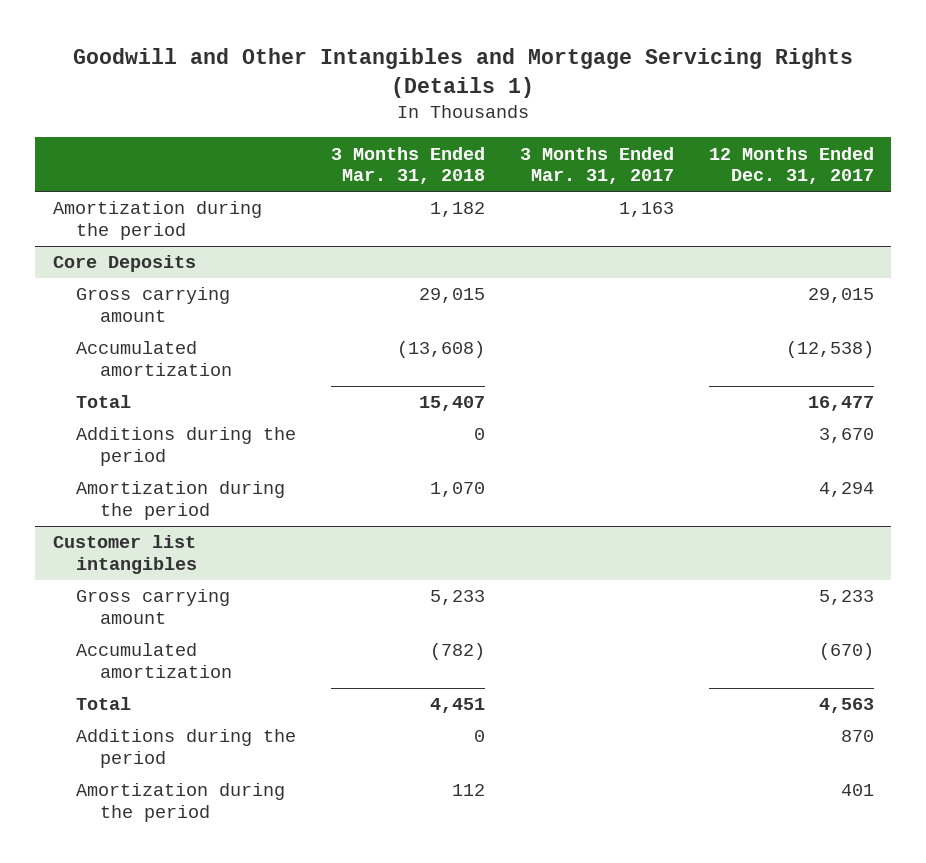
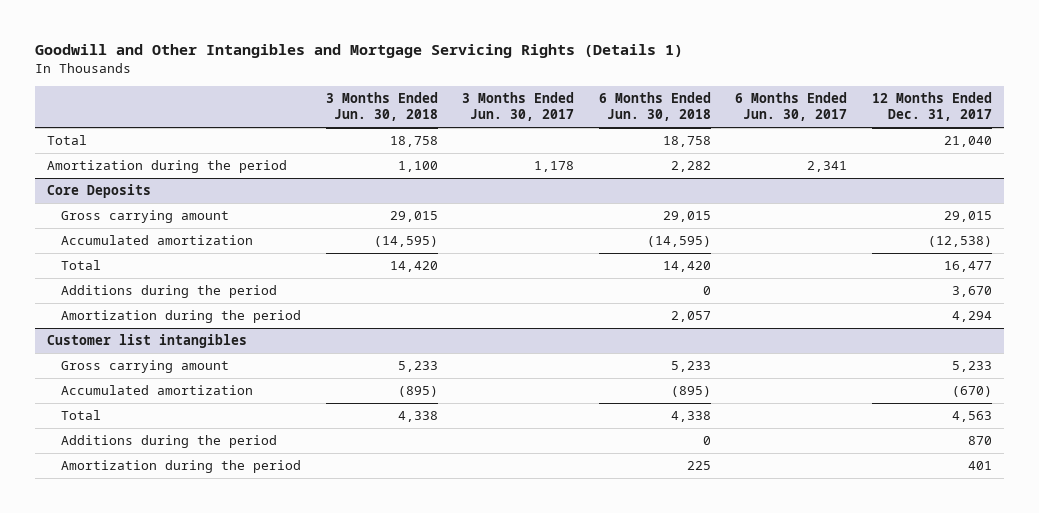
- | 3 Months Ended Mar. 31, 2018 | 3 Months Ended Mar. 31, 2017 | 12 Months Ended Dec. 31, 2017
+ | 3 Months Ended Jun. 30, 2018 | 3 Months Ended Jun. 30, 2017 | 6 Months Ended Jun. 30, 2018 | 6 Months Ended Jun. 30, 2017 | 12 Months Ended Dec. 31, 2017
+ Total | 18,758 | | 18,758 | | 21,040

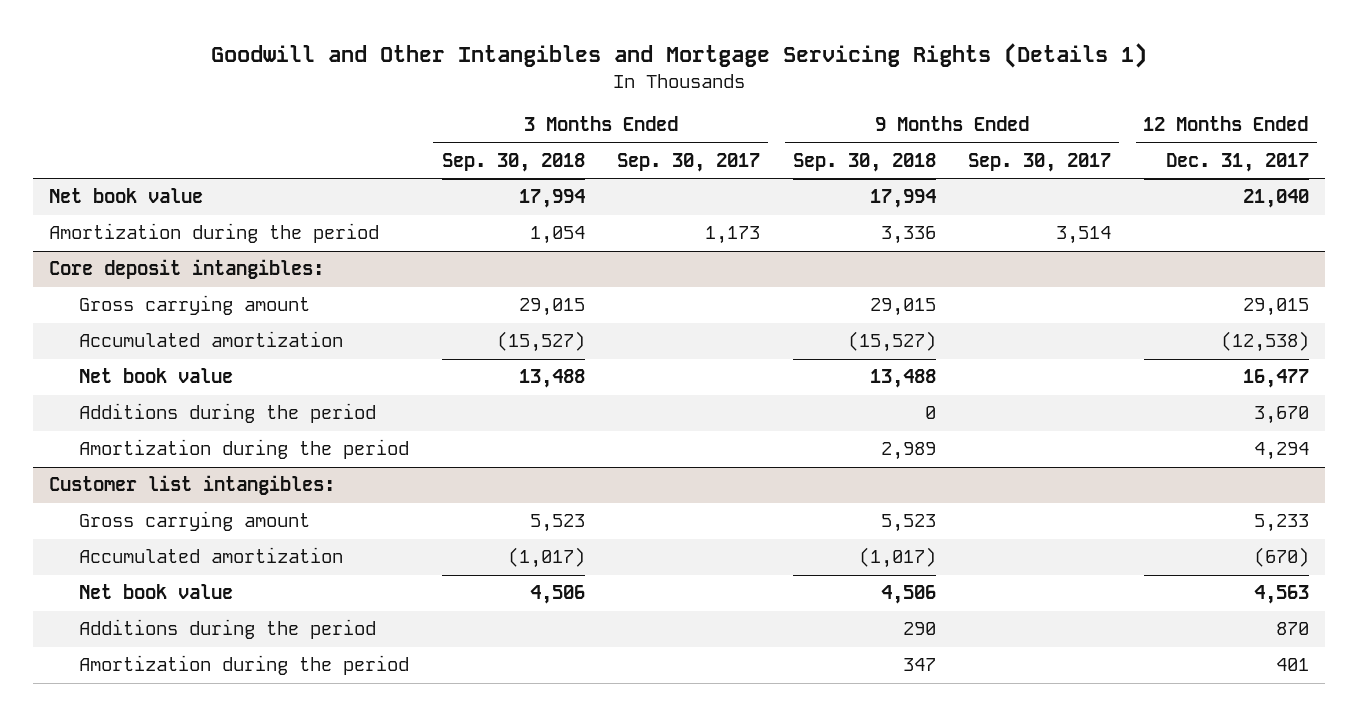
- | 3 Months Ended Jun. 30, 2018 | 3 Months Ended Jun. 30, 2017 | 6 Months Ended Jun. 30, 2018 | 6 Months Ended Jun. 30, 2017 | 12 Months Ended Dec. 31, 2017
+ | 3 Months Ended Sep. 30, 2018 | 3 Months Ended Sep. 30, 2017 | 9 Months Ended Sep. 30, 2018 | 9 Months Ended Sep. 30, 2017 | 12 Months Ended Dec. 31, 2017
- Total | 18,758 | | 18,758 | | 21,040
+ Net book value | 17,994 | | 17,994 | | 21,040
- Core Deposits
+ Core deposit intangibles:
- Total | 14,420 | | 14,420 | | 16,477
+ Net book value | 13,488 | | 13,488 | | 16,477
- Customer list intangibles
+ Customer list intangibles:
- Total | 4,338 | | 4,338 | | 4,563
+ Net book value | 4,506 | | 4,506 | | 4,563

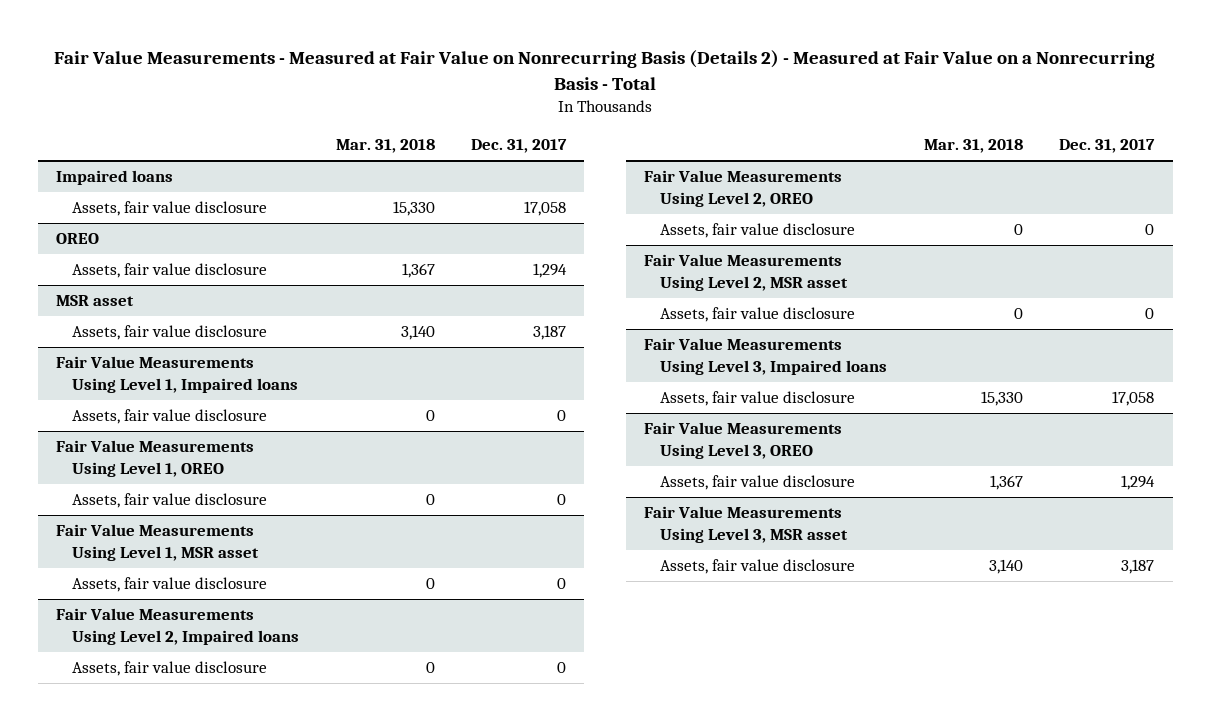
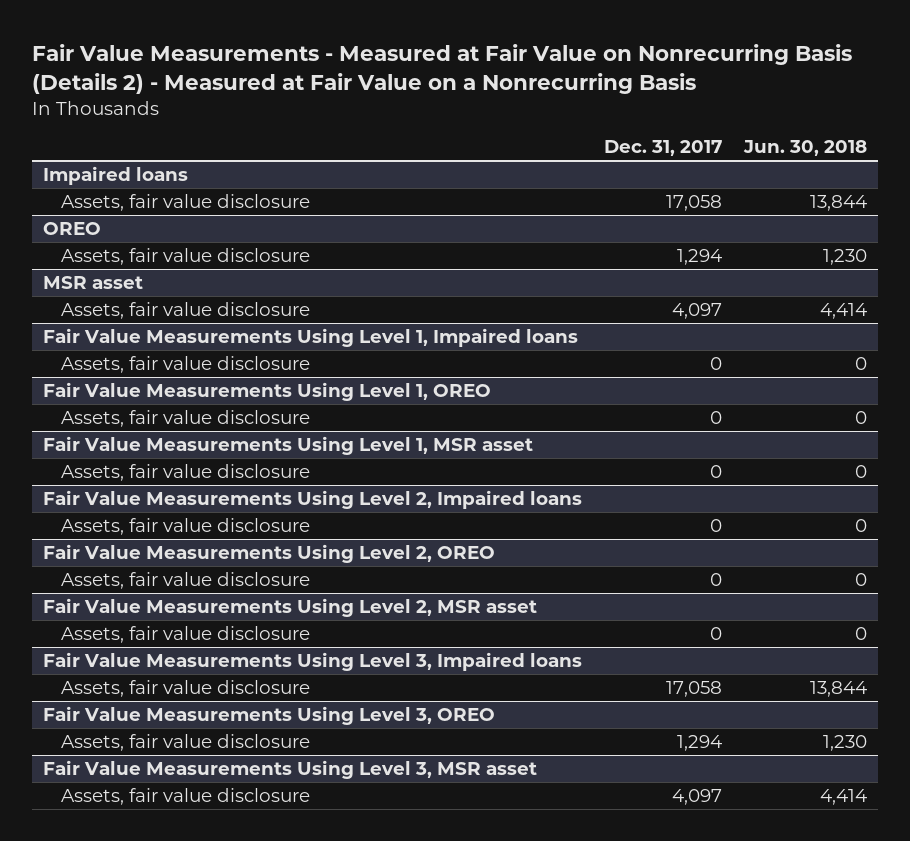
- Fair Value Measurements - Measured at Fair Value on Nonrecurring Basis (Details 2) - Measured at Fair Value on a Nonrecurring Basis - Total
+ Fair Value Measurements - Measured at Fair Value on Nonrecurring Basis (Details 2) - Measured at Fair Value on a Nonrecurring Basis
- | Mar. 31, 2018 | Dec. 31, 2017
+ | Dec. 31, 2017 | Jun. 30, 2018
@ MSR asset
- Assets, fair value disclosure | 3,140 | 3,187
+ Assets, fair value disclosure | 4,097 | 4,414
@ Fair Value Measurements Using Level 3, MSR asset
- Assets, fair value disclosure | 3,140 | 3,187
+ Assets, fair value disclosure | 4,097 | 4,414

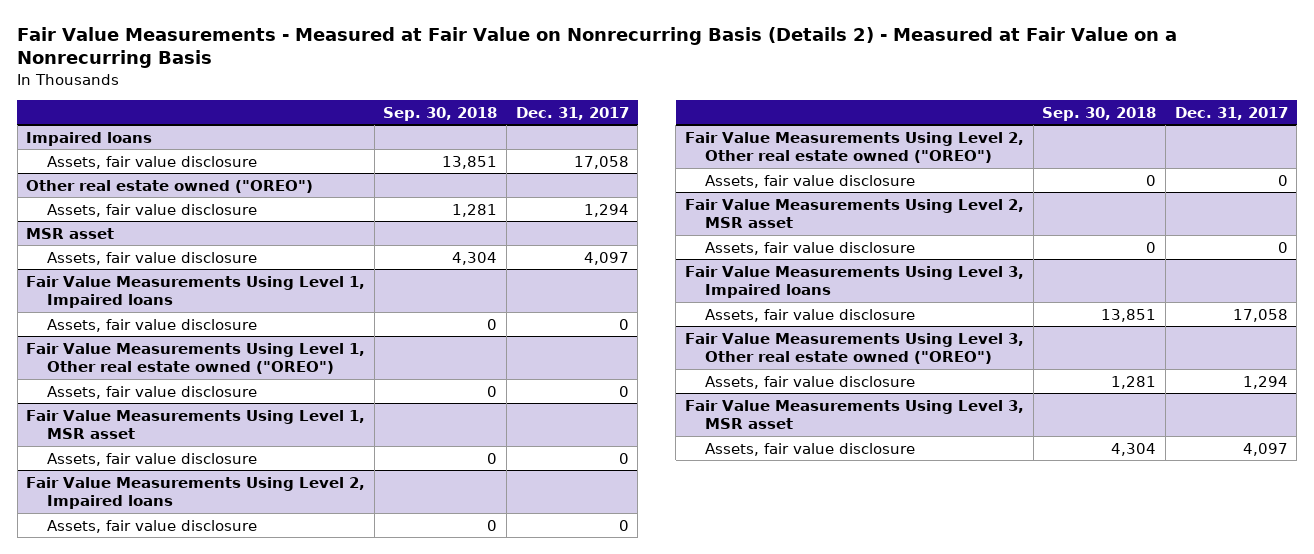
- | Dec. 31, 2017 | Jun. 30, 2018
+ | Sep. 30, 2018 | Dec. 31, 2017
- OREO
+ Other real estate owned ("OREO")
- Fair Value Measurements Using Level 1, OREO
+ Fair Value Measurements Using Level 1, Other real estate owned ("OREO")
- Fair Value Measurements Using Level 2, OREO
+ Fair Value Measurements Using Level 2, Other real estate owned ("OREO")
- Fair Value Measurements Using Level 3, OREO
+ Fair Value Measurements Using Level 3, Other real estate owned ("OREO")

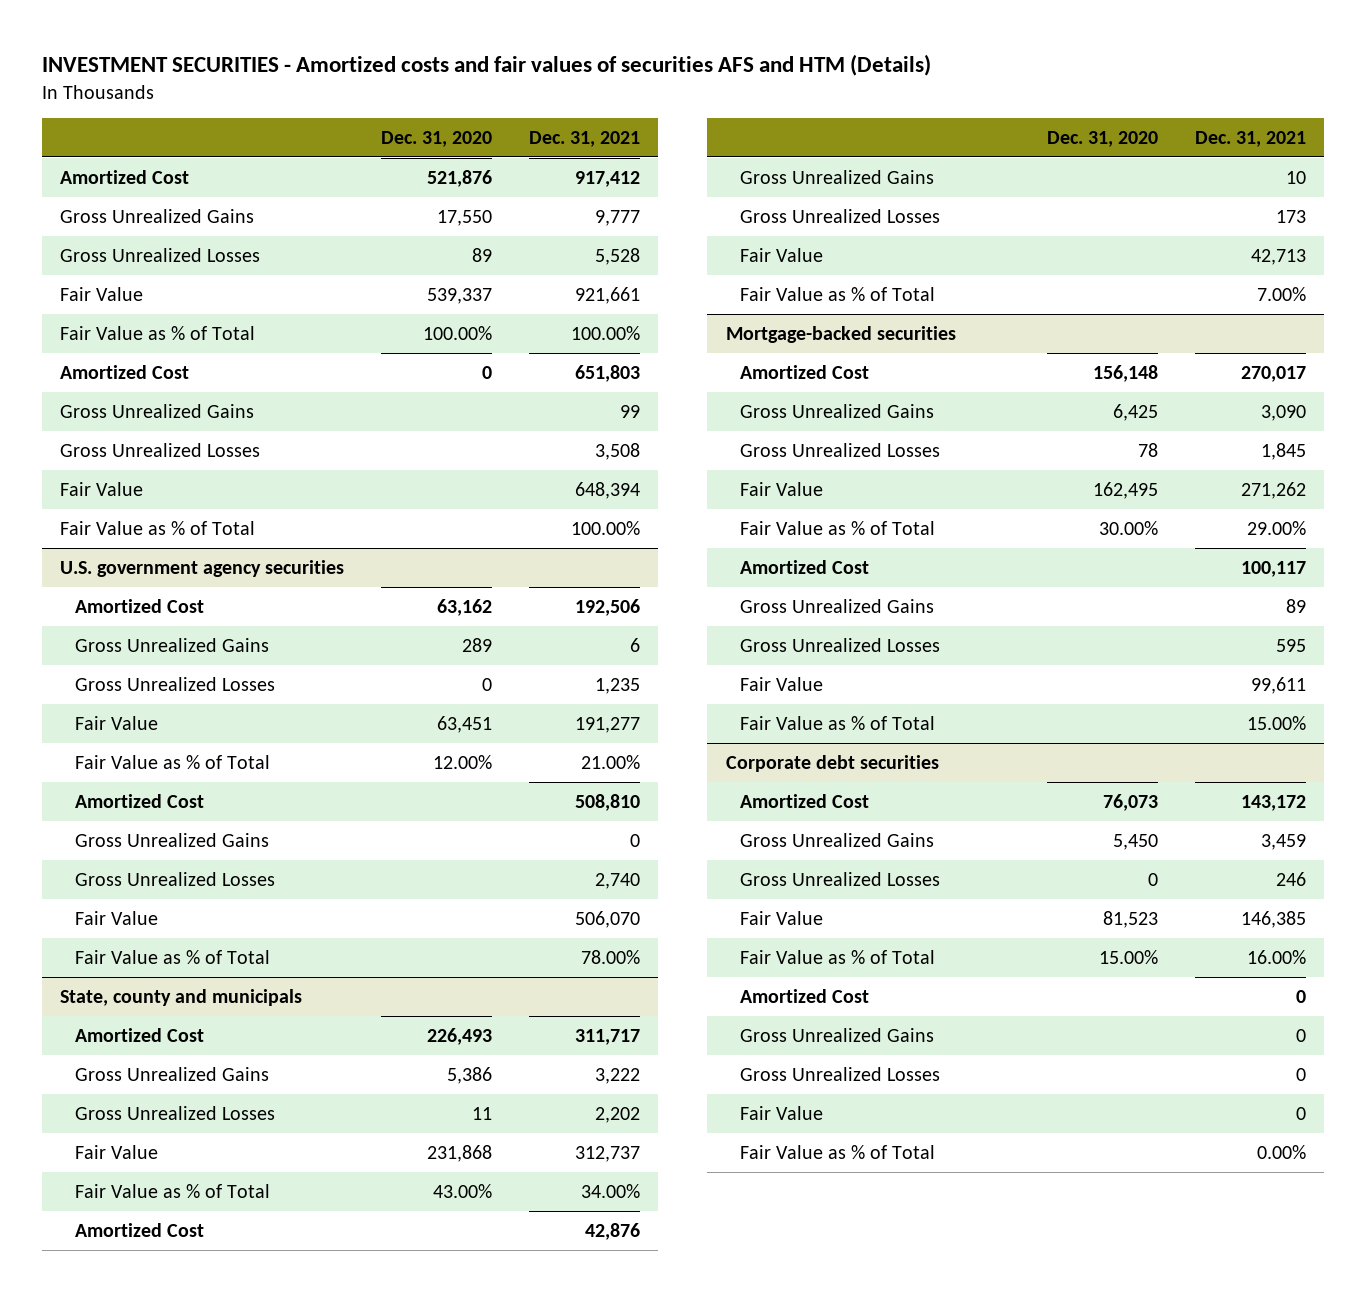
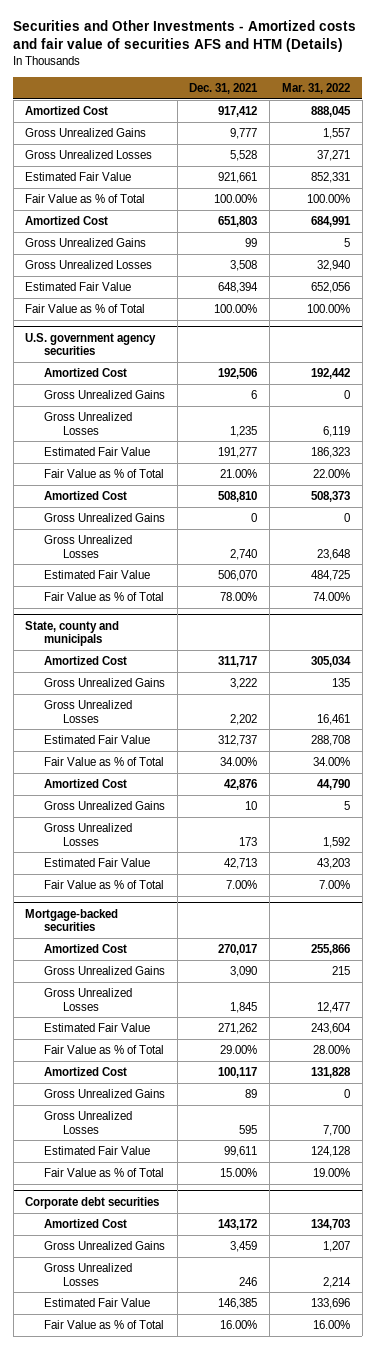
- INVESTMENT SECURITIES - Amortized costs and fair values of securities AFS and HTM (Details)
+ Securities and Other Investments - Amortized costs and fair value of securities AFS and HTM (Details)
- | Dec. 31, 2020 | Dec. 31, 2021
+ | Dec. 31, 2021 | Mar. 31, 2022
- Fair Value | 539,337 | 921,661
+ Estimated Fair Value | 921,661 | 852,331
- Fair Value | | 648,394
+ Estimated Fair Value | 648,394 | 652,056
@ U.S. government agency securities
- Fair Value | 63,451 | 191,277
+ Estimated Fair Value | 191,277 | 186,323
- Fair Value | | 506,070
+ Estimated Fair Value | 506,070 | 484,725
@ State, county and municipals
- Fair Value | 231,868 | 312,737
+ Estimated Fair Value | 312,737 | 288,708
- Fair Value | | 42,713
+ Estimated Fair Value | 42,713 | 43,203
@ Mortgage-backed securities
- Fair Value | 162,495 | 271,262
+ Estimated Fair Value | 271,262 | 243,604
- Fair Value | | 99,611
+ Estimated Fair Value | 99,611 | 124,128
@ Corporate debt securities
- Fair Value | 81,523 | 146,385
+ Estimated Fair Value | 146,385 | 133,696
- Amortized Cost | | 0
- Gross Unrealized Gains | | 0
- Gross Unrealized Losses | | 0
- Fair Value | | 0
- Fair Value as % of Total | | 0.00%

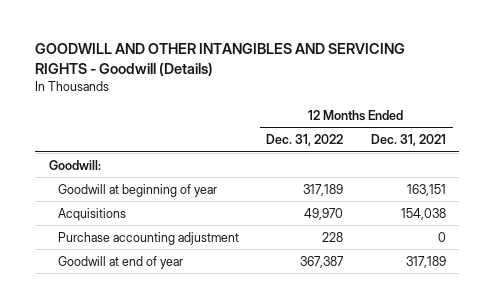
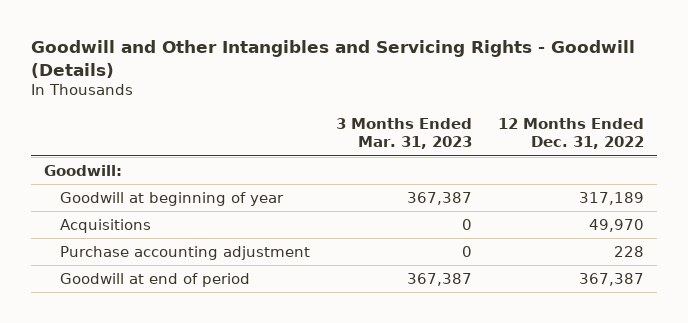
- GOODWILL AND OTHER INTANGIBLES AND SERVICING RIGHTS - Goodwill (Details)
+ Goodwill and Other Intangibles and Servicing Rights - Goodwill (Details)
- | 12 Months Ended Dec. 31, 2022 | 12 Months Ended Dec. 31, 2021
+ | 3 Months Ended Mar. 31, 2023 | 12 Months Ended Dec. 31, 2022
- Goodwill at end of year | 367,387 | 317,189
+ Goodwill at end of period | 367,387 | 367,387

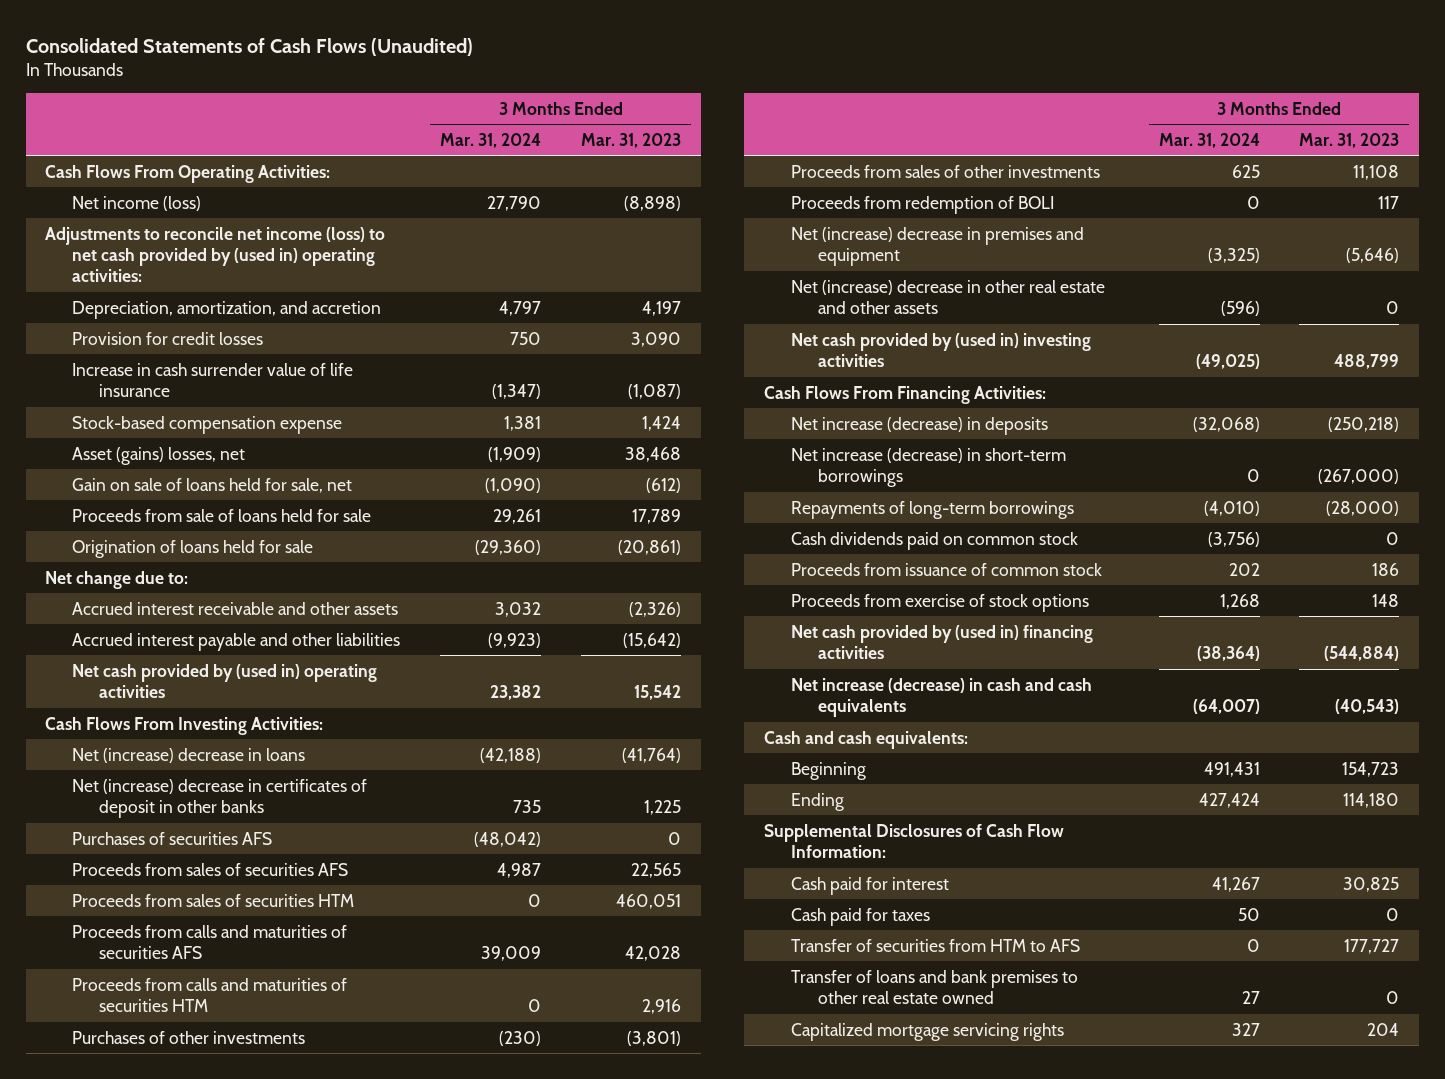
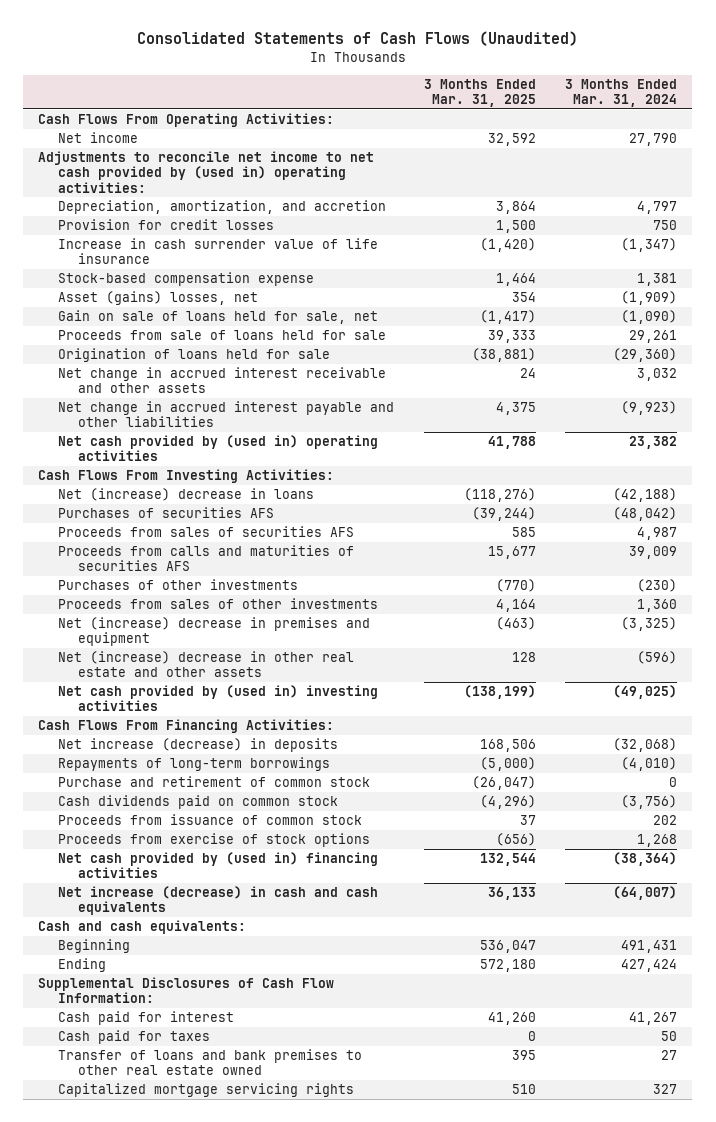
- | 3 Months Ended Mar. 31, 2024 | 3 Months Ended Mar. 31, 2023
+ | 3 Months Ended Mar. 31, 2025 | 3 Months Ended Mar. 31, 2024
- Net income (loss) | 27,790 | (8,898)
- Adjustments to reconcile net income (loss) to net cash provided by (used in) operating activities:
+ Net income | 32,592 | 27,790
+ Adjustments to reconcile net income to net cash provided by (used in) operating activities:
- Net change due to:
- Accrued interest receivable and other assets | 3,032 | (2,326)
- Accrued interest payable and other liabilities | (9,923) | (15,642)
+ Net change in accrued interest receivable and other assets | 24 | 3,032
+ Net change in accrued interest payable and other liabilities | 4,375 | (9,923)
- Net (increase) decrease in certificates of deposit in other banks | 735 | 1,225
- Proceeds from sales of securities HTM | 0 | 460,051
- Proceeds from calls and maturities of securities HTM | 0 | 2,916
- Proceeds from sales of other investments | 625 | 11,108
- Proceeds from redemption of BOLI | 0 | 117
+ Proceeds from sales of other investments | 4,164 | 1,360
- Net increase (decrease) in short-term borrowings | 0 | (267,000)
+ Purchase and retirement of common stock | (26,047) | 0
- Transfer of securities from HTM to AFS | 0 | 177,727

